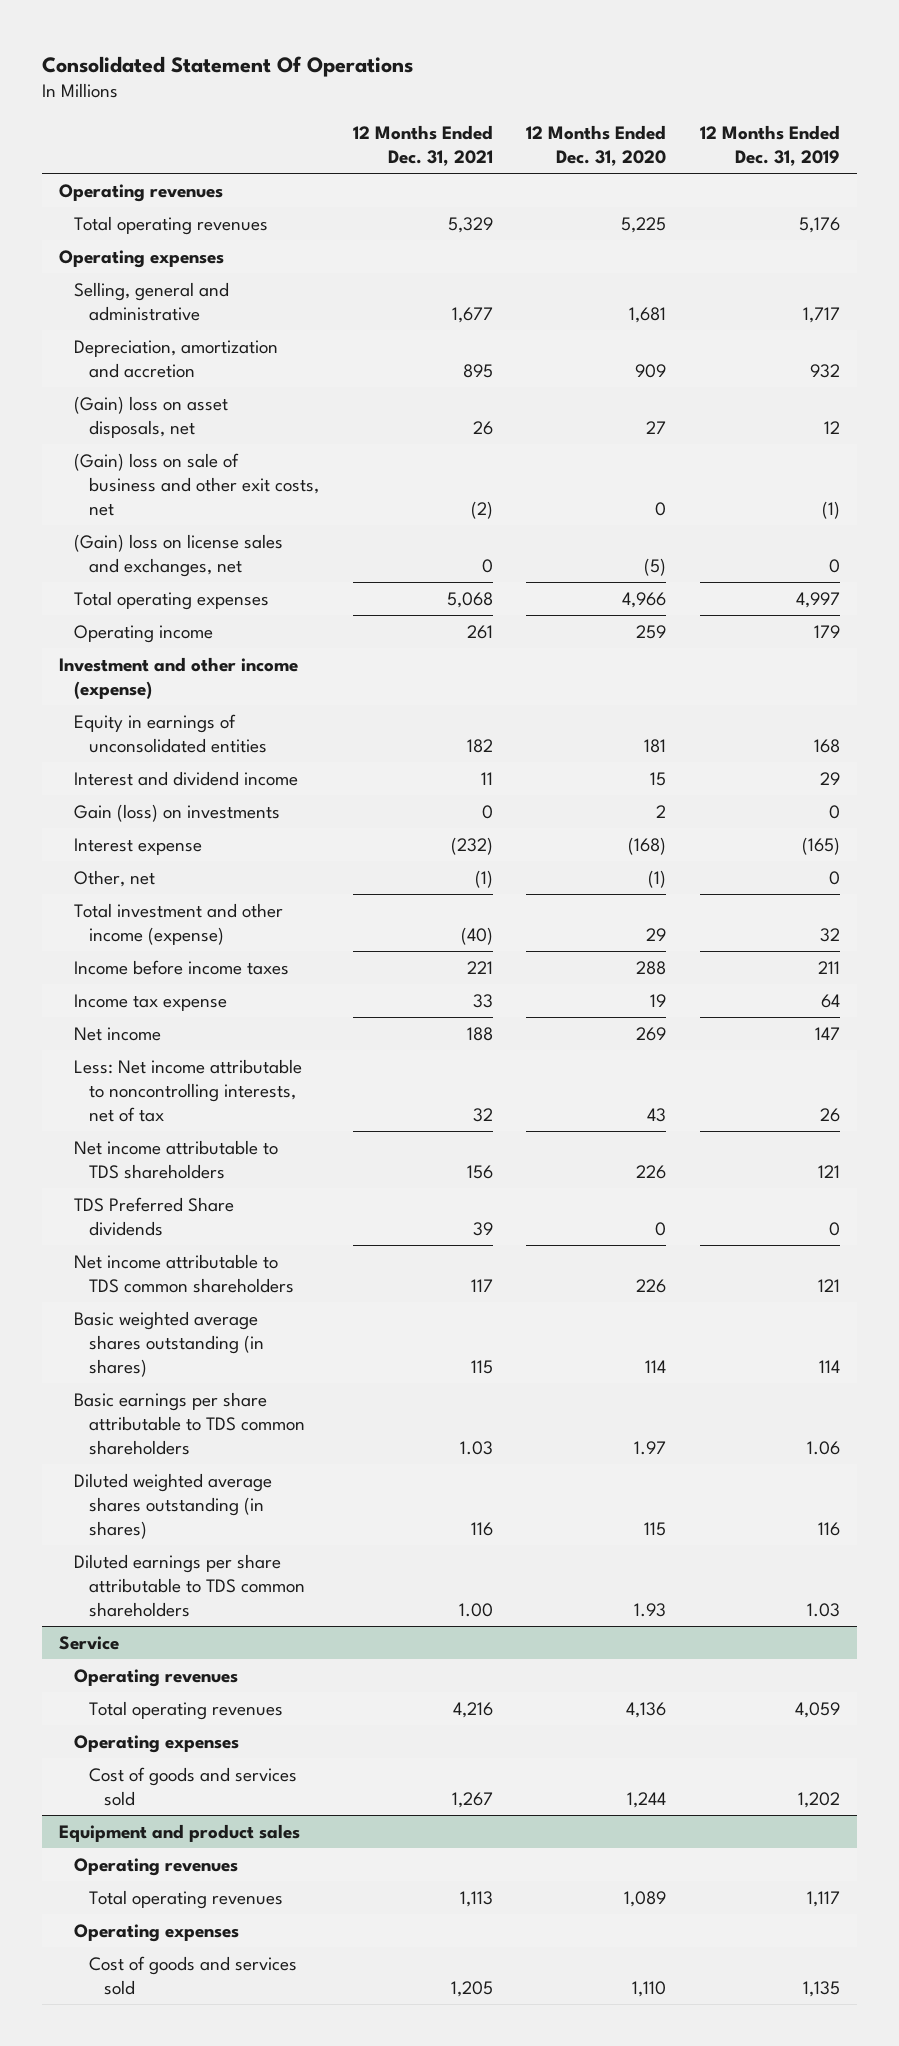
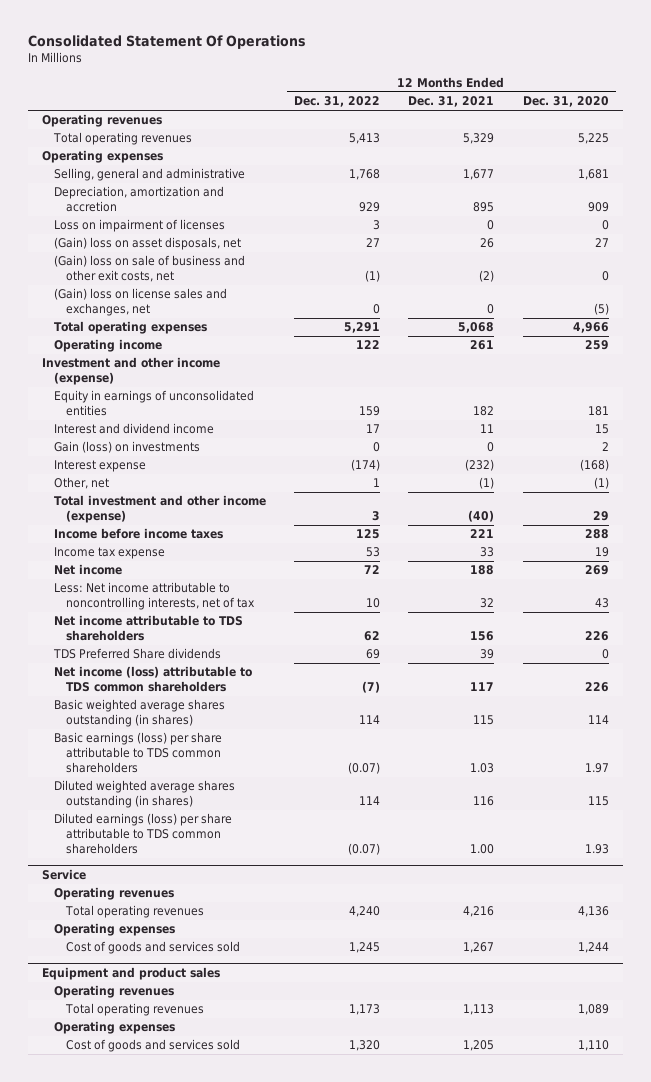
- | 12 Months Ended Dec. 31, 2021 | 12 Months Ended Dec. 31, 2020 | 12 Months Ended Dec. 31, 2019
+ | 12 Months Ended Dec. 31, 2022 | 12 Months Ended Dec. 31, 2021 | 12 Months Ended Dec. 31, 2020
+ Loss on impairment of licenses | 3 | 0 | 0
- Net income attributable to TDS common shareholders | 117 | 226 | 121
+ Net income (loss) attributable to TDS common shareholders | (7) | 117 | 226
- Basic earnings per share attributable to TDS common shareholders | 1.03 | 1.97 | 1.06
+ Basic earnings (loss) per share attributable to TDS common shareholders | (0.07) | 1.03 | 1.97
- Diluted earnings per share attributable to TDS common shareholders | 1.00 | 1.93 | 1.03
+ Diluted earnings (loss) per share attributable to TDS common shareholders | (0.07) | 1.00 | 1.93

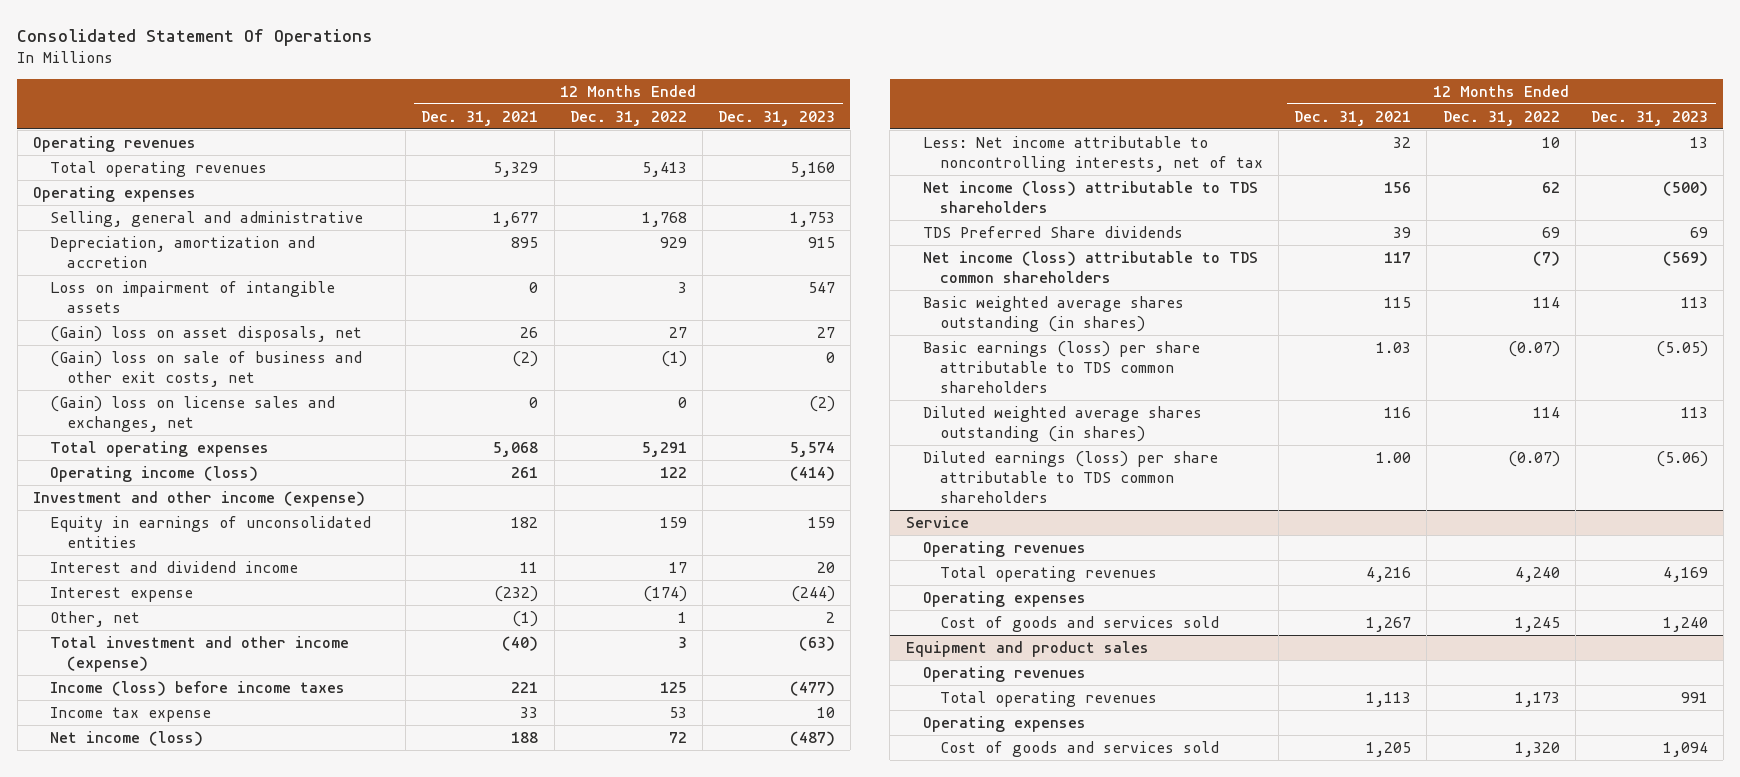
- | 12 Months Ended Dec. 31, 2022 | 12 Months Ended Dec. 31, 2021 | 12 Months Ended Dec. 31, 2020
+ | 12 Months Ended Dec. 31, 2021 | 12 Months Ended Dec. 31, 2022 | 12 Months Ended Dec. 31, 2023
- Loss on impairment of licenses | 3 | 0 | 0
+ Loss on impairment of intangible assets | 0 | 3 | 547
- Operating income | 122 | 261 | 259
+ Operating income (loss) | 261 | 122 | (414)
- Gain (loss) on investments | 0 | 0 | 2
- Income before income taxes | 125 | 221 | 288
+ Income (loss) before income taxes | 221 | 125 | (477)
- Net income | 72 | 188 | 269
+ Net income (loss) | 188 | 72 | (487)
- Net income attributable to TDS shareholders | 62 | 156 | 226
+ Net income (loss) attributable to TDS shareholders | 156 | 62 | (500)

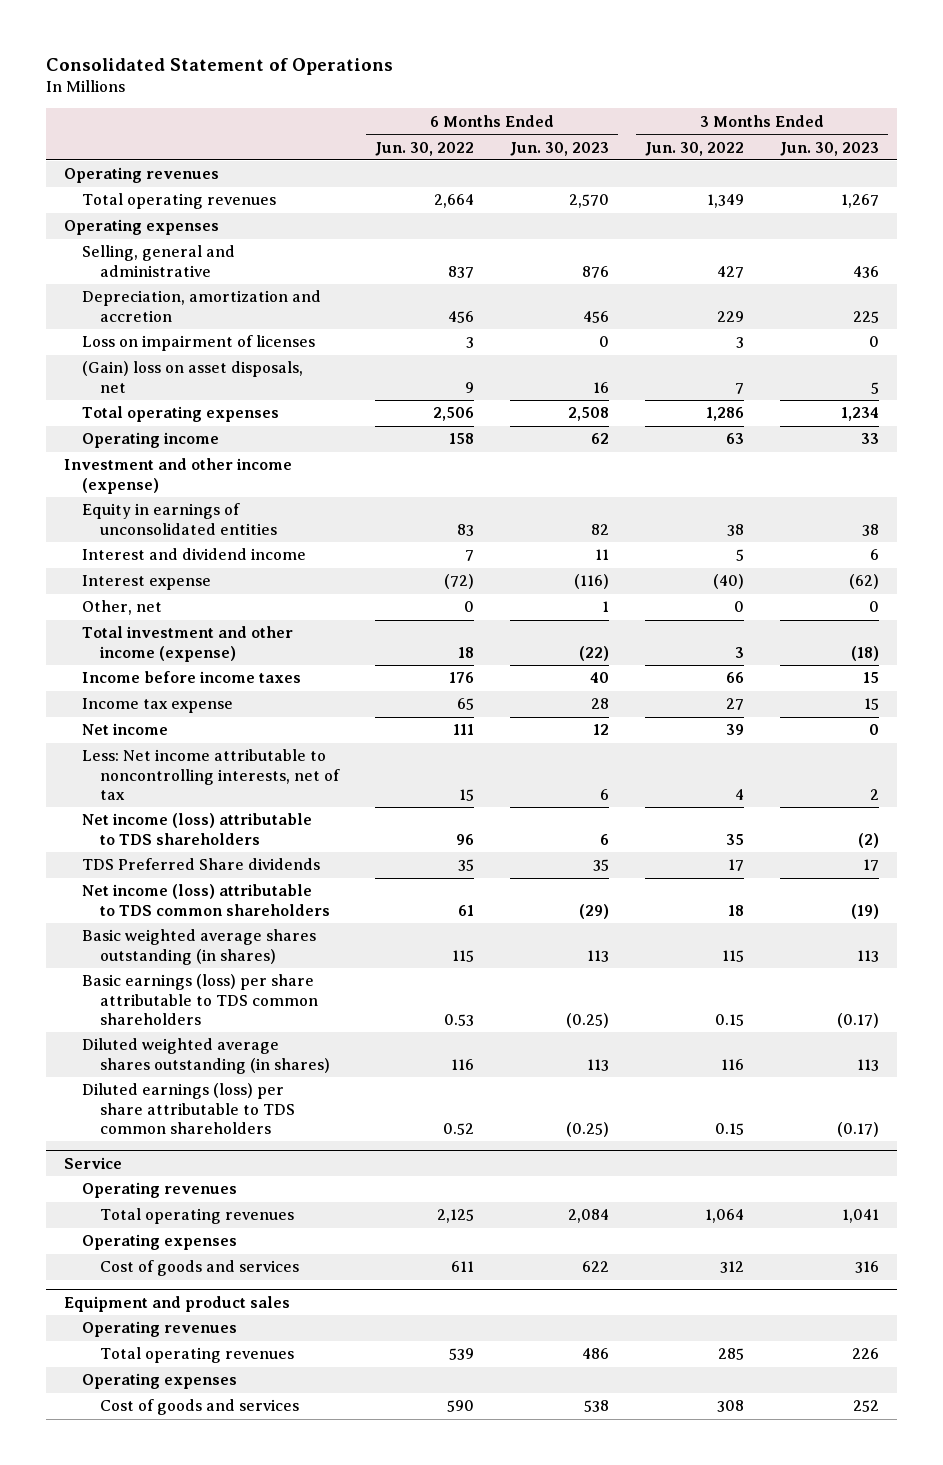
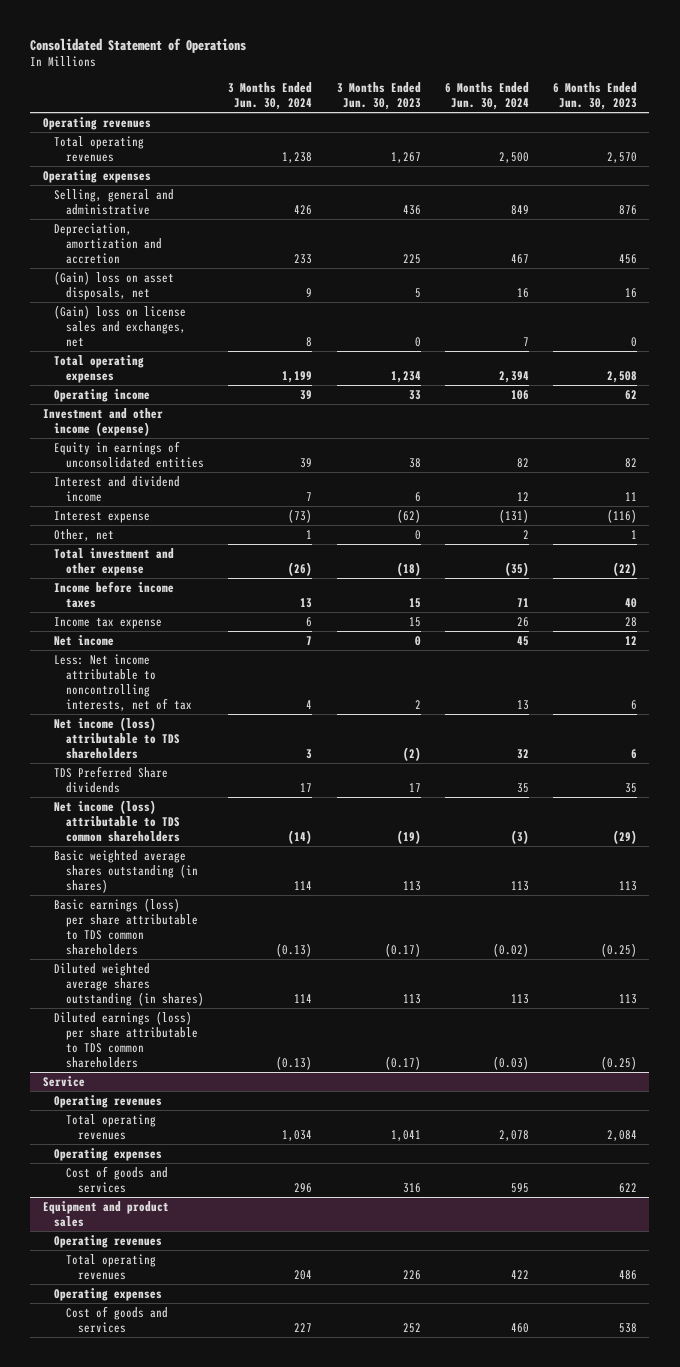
- | 6 Months Ended Jun. 30, 2022 | 6 Months Ended Jun. 30, 2023 | 3 Months Ended Jun. 30, 2022 | 3 Months Ended Jun. 30, 2023
+ | 3 Months Ended Jun. 30, 2024 | 3 Months Ended Jun. 30, 2023 | 6 Months Ended Jun. 30, 2024 | 6 Months Ended Jun. 30, 2023
- Loss on impairment of licenses | 3 | 0 | 3 | 0
+ (Gain) loss on license sales and exchanges, net | 8 | 0 | 7 | 0
- Total investment and other income (expense) | 18 | (22) | 3 | (18)
+ Total investment and other expense | (26) | (18) | (35) | (22)

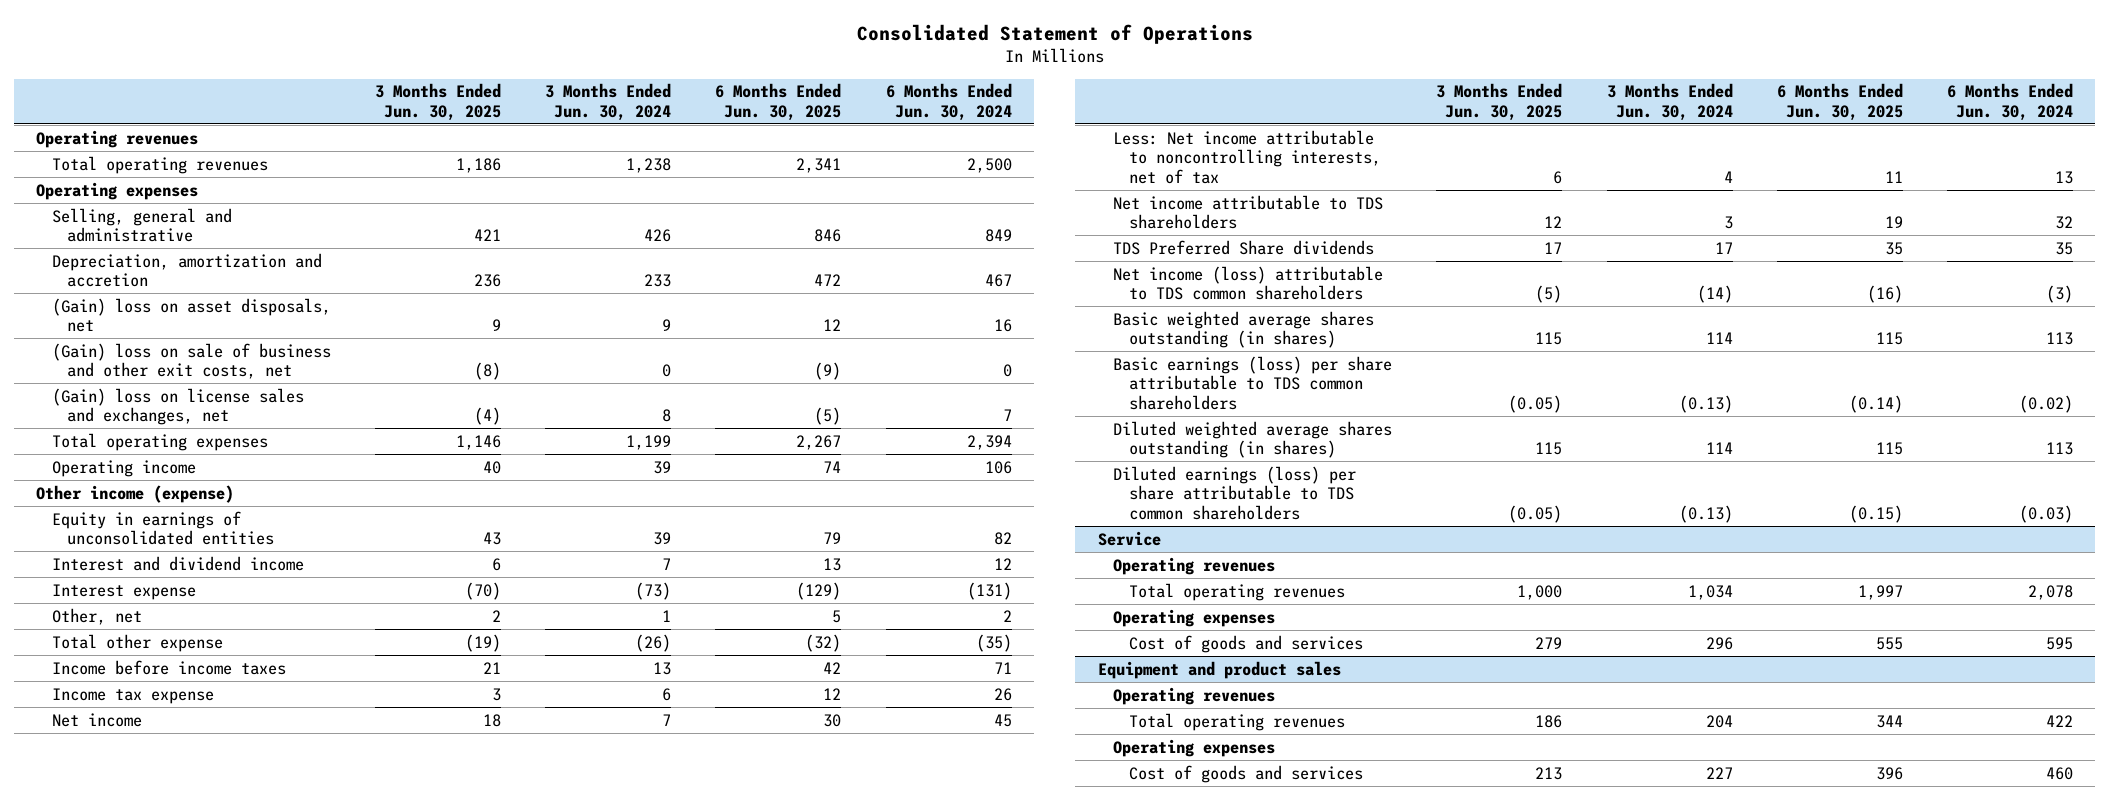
- | 3 Months Ended Jun. 30, 2024 | 3 Months Ended Jun. 30, 2023 | 6 Months Ended Jun. 30, 2024 | 6 Months Ended Jun. 30, 2023
+ | 3 Months Ended Jun. 30, 2025 | 3 Months Ended Jun. 30, 2024 | 6 Months Ended Jun. 30, 2025 | 6 Months Ended Jun. 30, 2024
+ (Gain) loss on sale of business and other exit costs, net | (8) | 0 | (9) | 0
- Investment and other income (expense)
+ Other income (expense)
- Total investment and other expense | (26) | (18) | (35) | (22)
+ Total other expense | (19) | (26) | (32) | (35)
- Net income (loss) attributable to TDS shareholders | 3 | (2) | 32 | 6
+ Net income attributable to TDS shareholders | 12 | 3 | 19 | 32

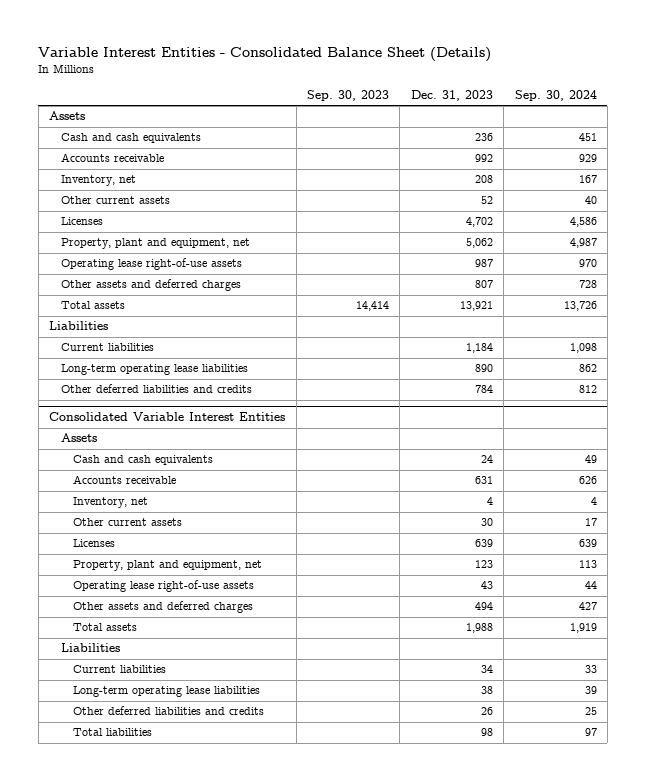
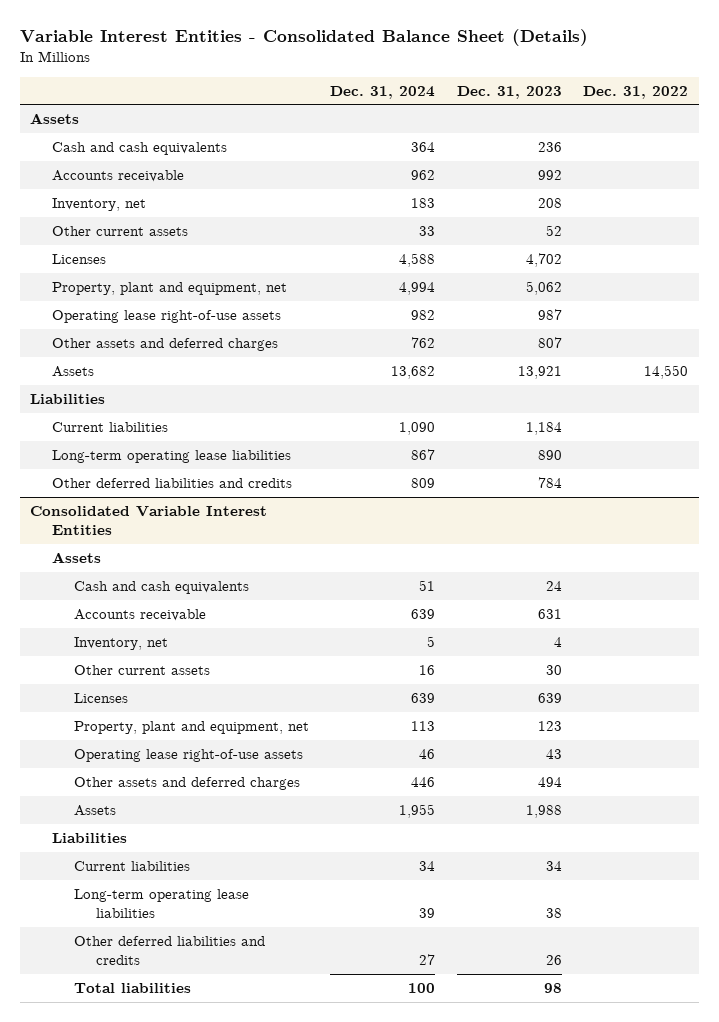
- | Sep. 30, 2023 | Dec. 31, 2023 | Sep. 30, 2024
+ | Dec. 31, 2024 | Dec. 31, 2023 | Dec. 31, 2022
- Total assets | 14,414 | 13,921 | 13,726
+ Assets | 13,682 | 13,921 | 14,550
@ Consolidated Variable Interest Entities
- Total assets | | 1,988 | 1,919
+ Assets | 1,955 | 1,988 |

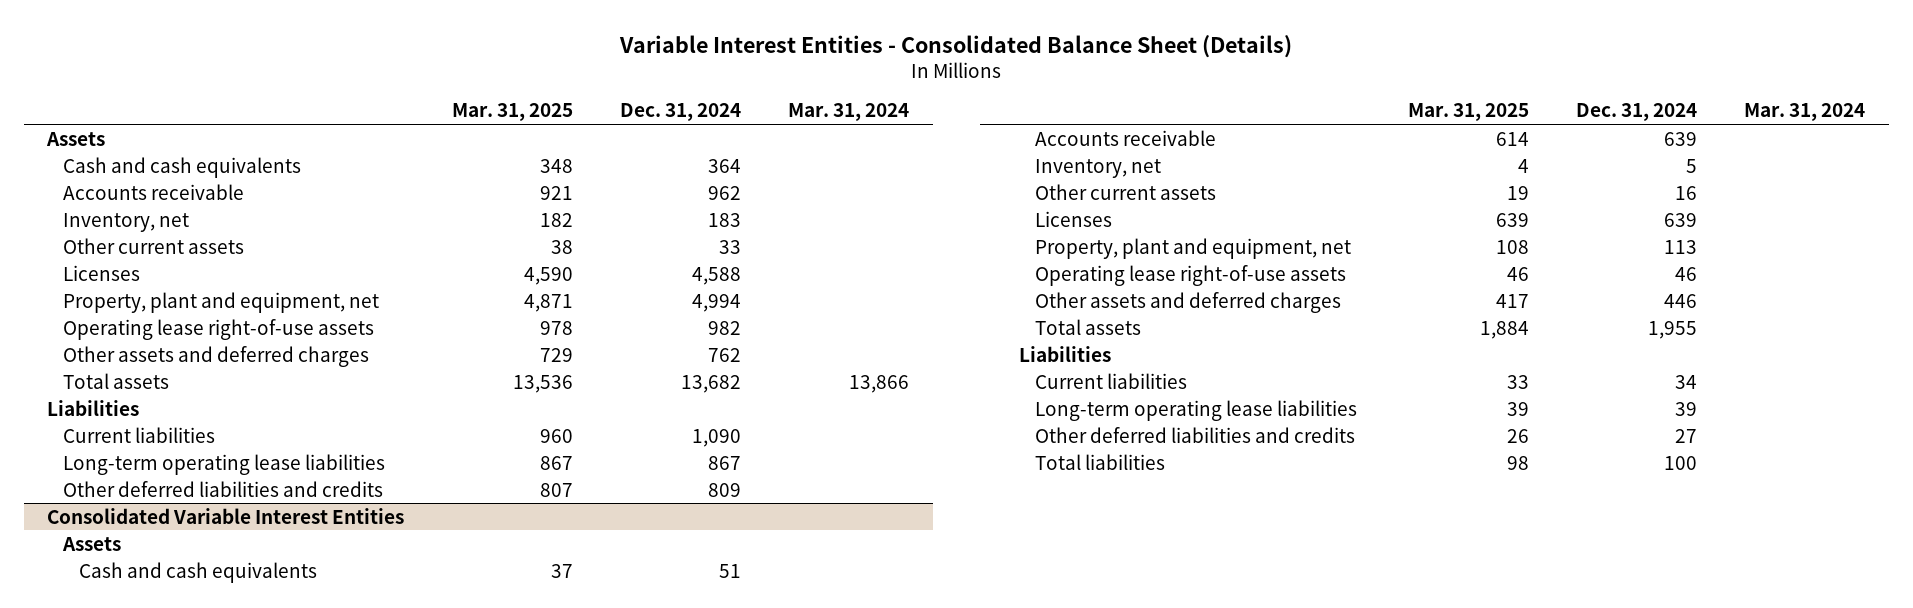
- | Dec. 31, 2024 | Dec. 31, 2023 | Dec. 31, 2022
+ | Mar. 31, 2025 | Dec. 31, 2024 | Mar. 31, 2024
- Assets | 13,682 | 13,921 | 14,550
+ Total assets | 13,536 | 13,682 | 13,866
@ Consolidated Variable Interest Entities
- Assets | 1,955 | 1,988 |
+ Total assets | 1,884 | 1,955 |

